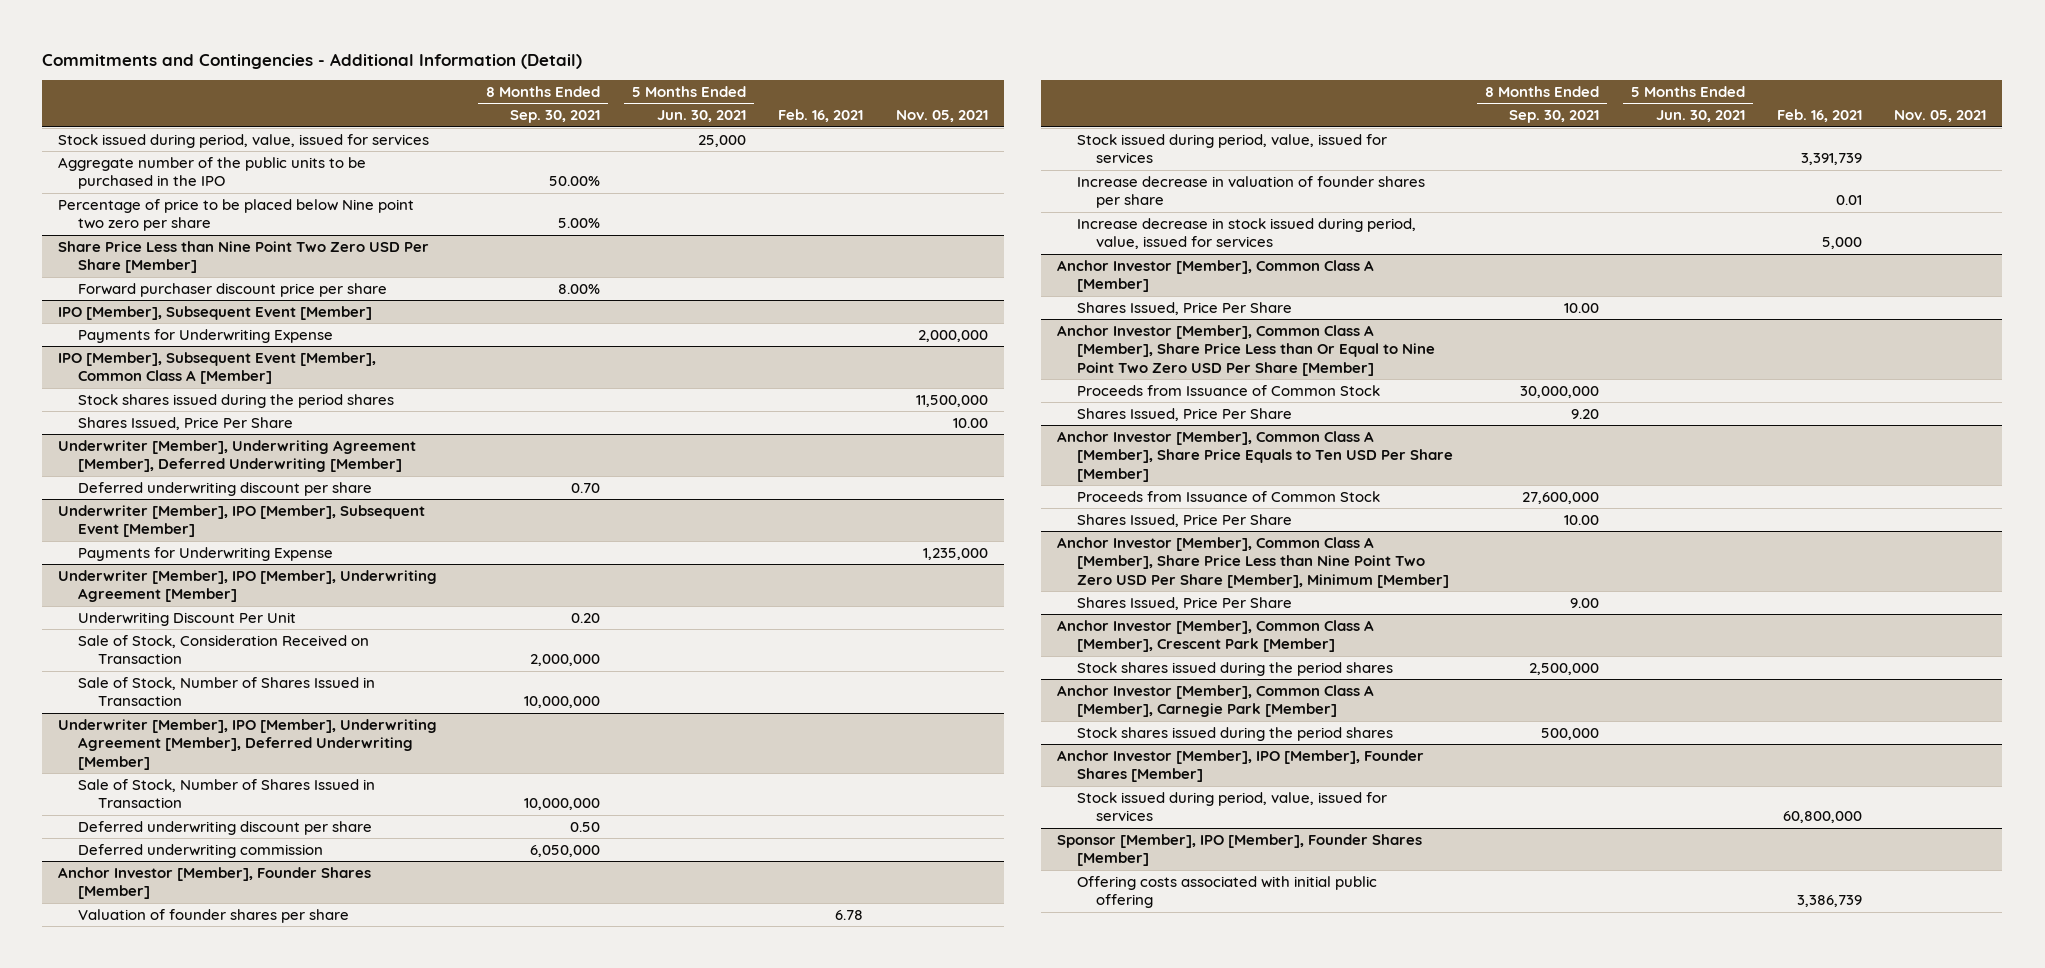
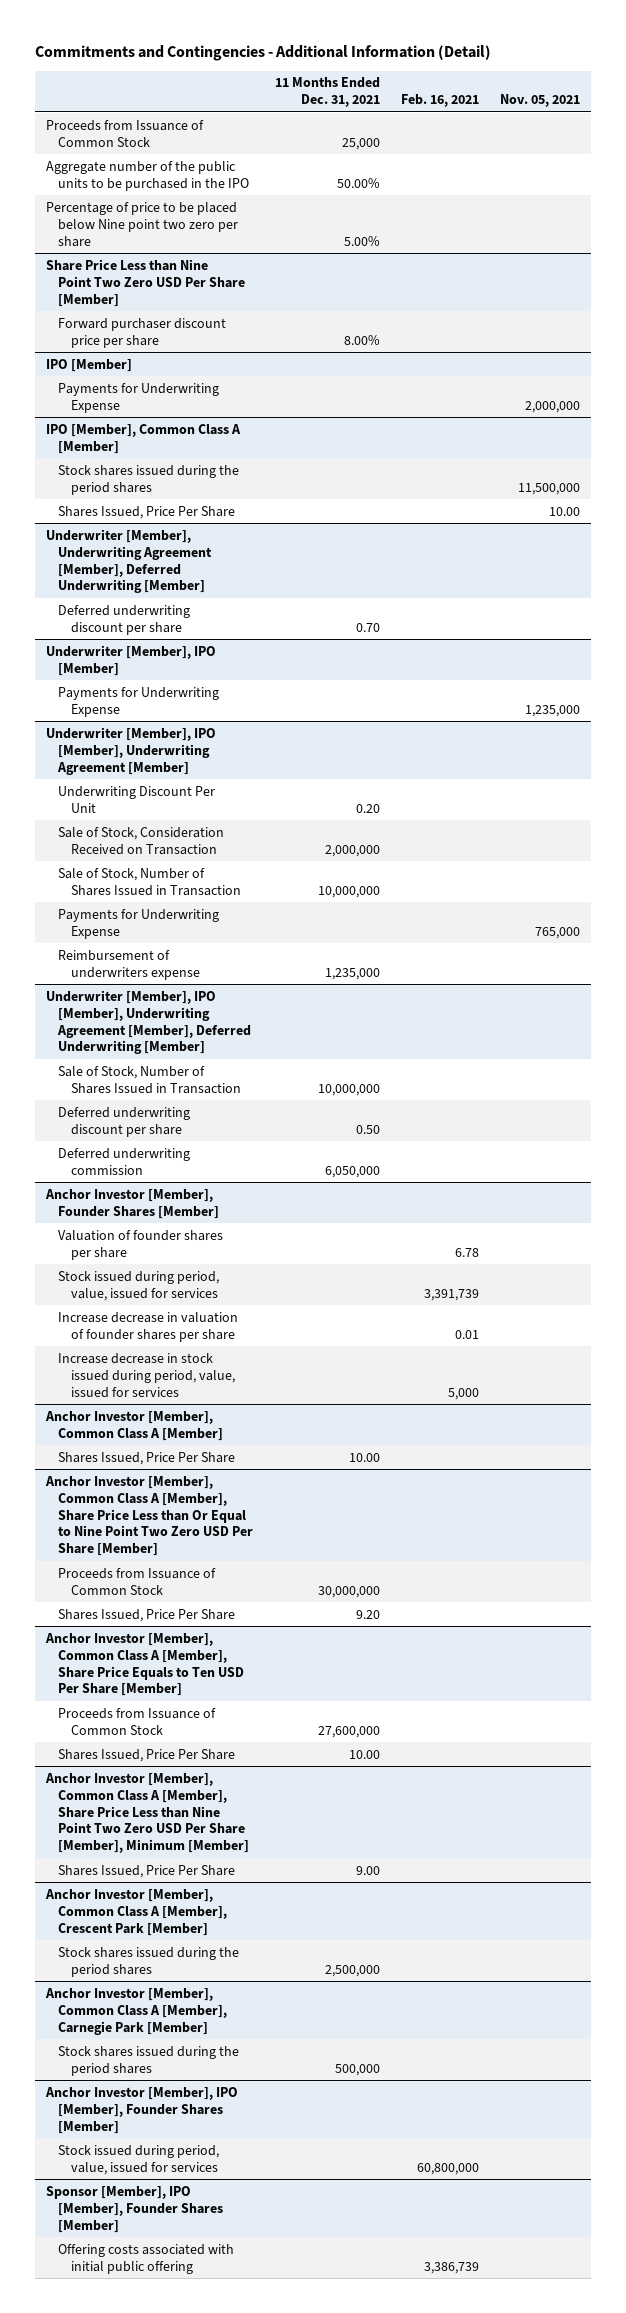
- | 8 Months Ended Sep. 30, 2021 | 5 Months Ended Jun. 30, 2021 | Feb. 16, 2021 | Nov. 05, 2021
+ | 11 Months Ended Dec. 31, 2021 | Feb. 16, 2021 | Nov. 05, 2021
- Stock issued during period, value, issued for services | | 25,000 | |
+ Proceeds from Issuance of Common Stock | 25,000 | |
- IPO [Member], Subsequent Event [Member]
+ IPO [Member]
- IPO [Member], Subsequent Event [Member], Common Class A [Member]
+ IPO [Member], Common Class A [Member]
- Underwriter [Member], IPO [Member], Subsequent Event [Member]
+ Underwriter [Member], IPO [Member]
@ Underwriter [Member], IPO [Member], Underwriting Agreement [Member]
+ Payments for Underwriting Expense | | | 765,000
+ Reimbursement of underwriters expense | 1,235,000 | |

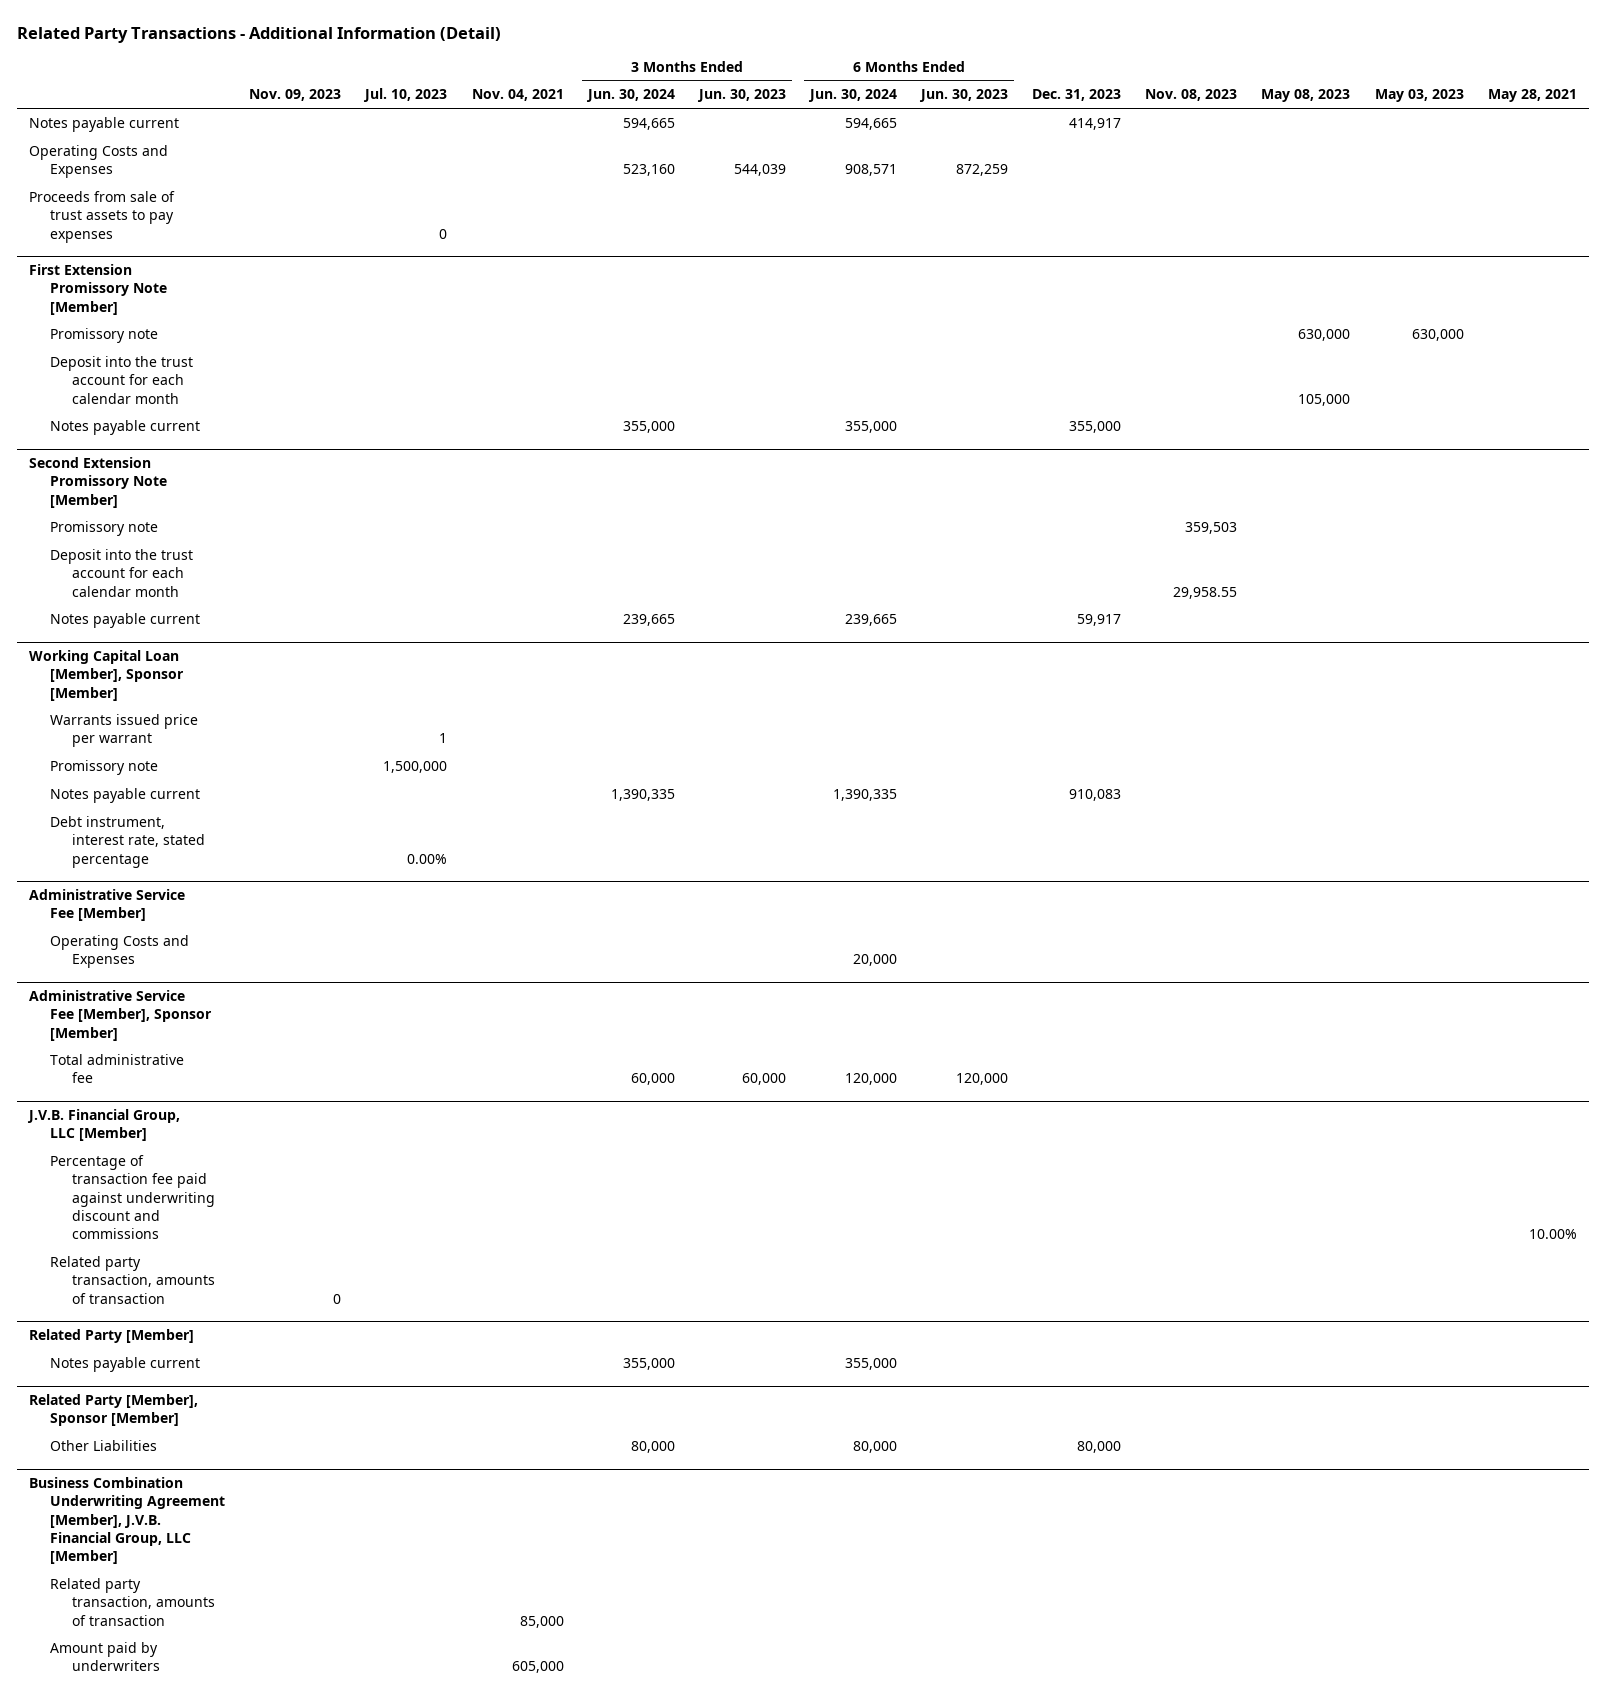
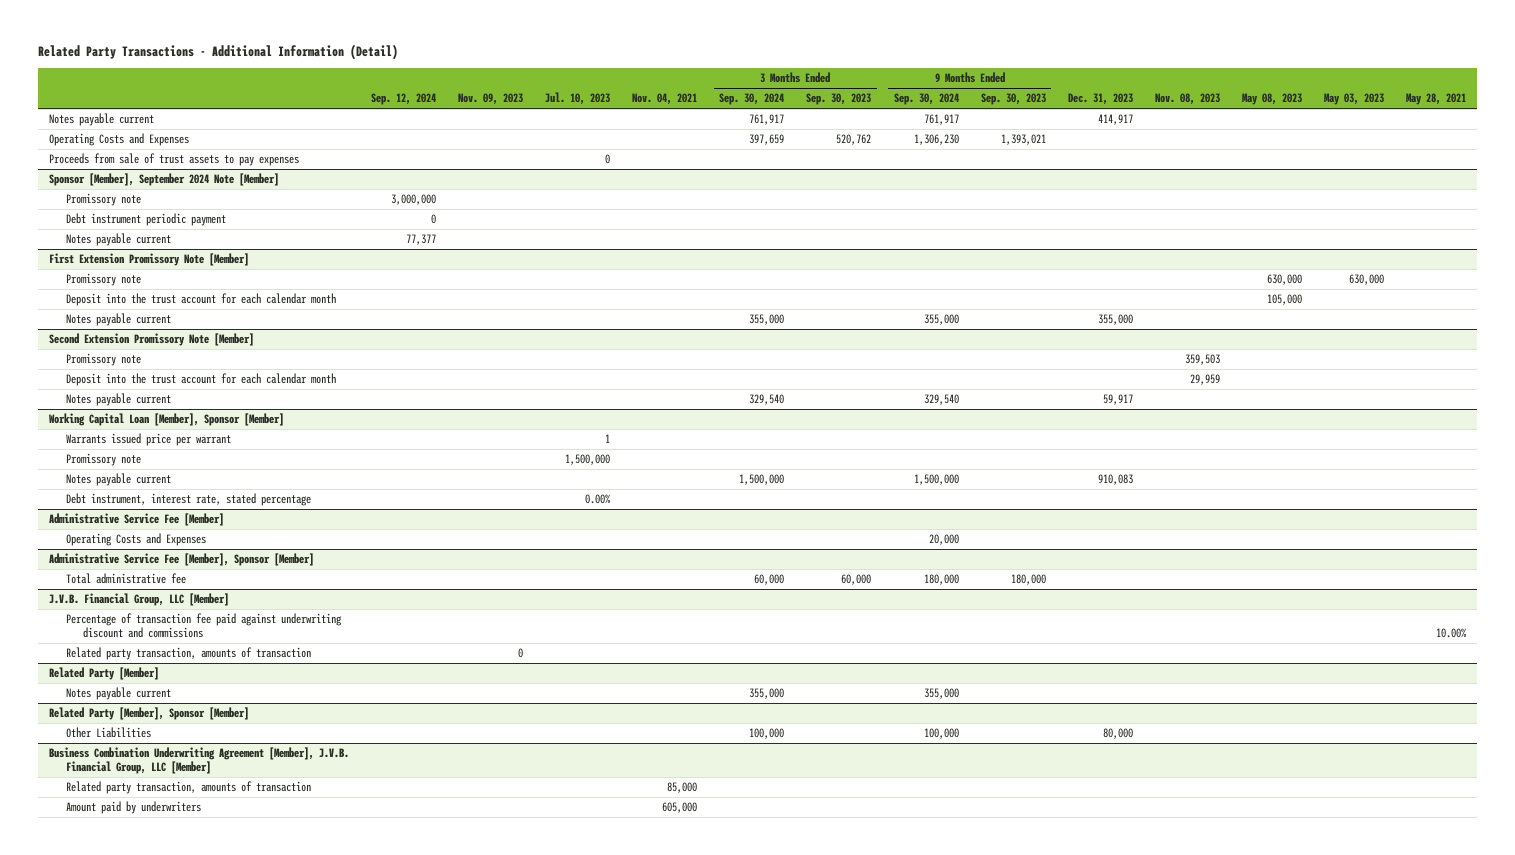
- | Nov. 09, 2023 | Jul. 10, 2023 | Nov. 04, 2021 | 3 Months Ended Jun. 30, 2024 | 3 Months Ended Jun. 30, 2023 | 6 Months Ended Jun. 30, 2024 | 6 Months Ended Jun. 30, 2023 | Dec. 31, 2023 | Nov. 08, 2023 | May 08, 2023 | May 03, 2023 | May 28, 2021
+ | Sep. 12, 2024 | Nov. 09, 2023 | Jul. 10, 2023 | Nov. 04, 2021 | 3 Months Ended Sep. 30, 2024 | 3 Months Ended Sep. 30, 2023 | 9 Months Ended Sep. 30, 2024 | 9 Months Ended Sep. 30, 2023 | Dec. 31, 2023 | Nov. 08, 2023 | May 08, 2023 | May 03, 2023 | May 28, 2021
+ Sponsor [Member], September 2024 Note [Member]
+ Promissory note | 3,000,000 | | | | | | | | | | | |
+ Debt instrument periodic payment | 0 | | | | | | | | | | | |
+ Notes payable current | 77,377 | | | | | | | | | | | |
@ Second Extension Promissory Note [Member]
- Deposit into the trust account for each calendar month | | | | | | | | | 29,958.55 | | |
+ Deposit into the trust account for each calendar month | | | | | | | | | | 29,959 | | |

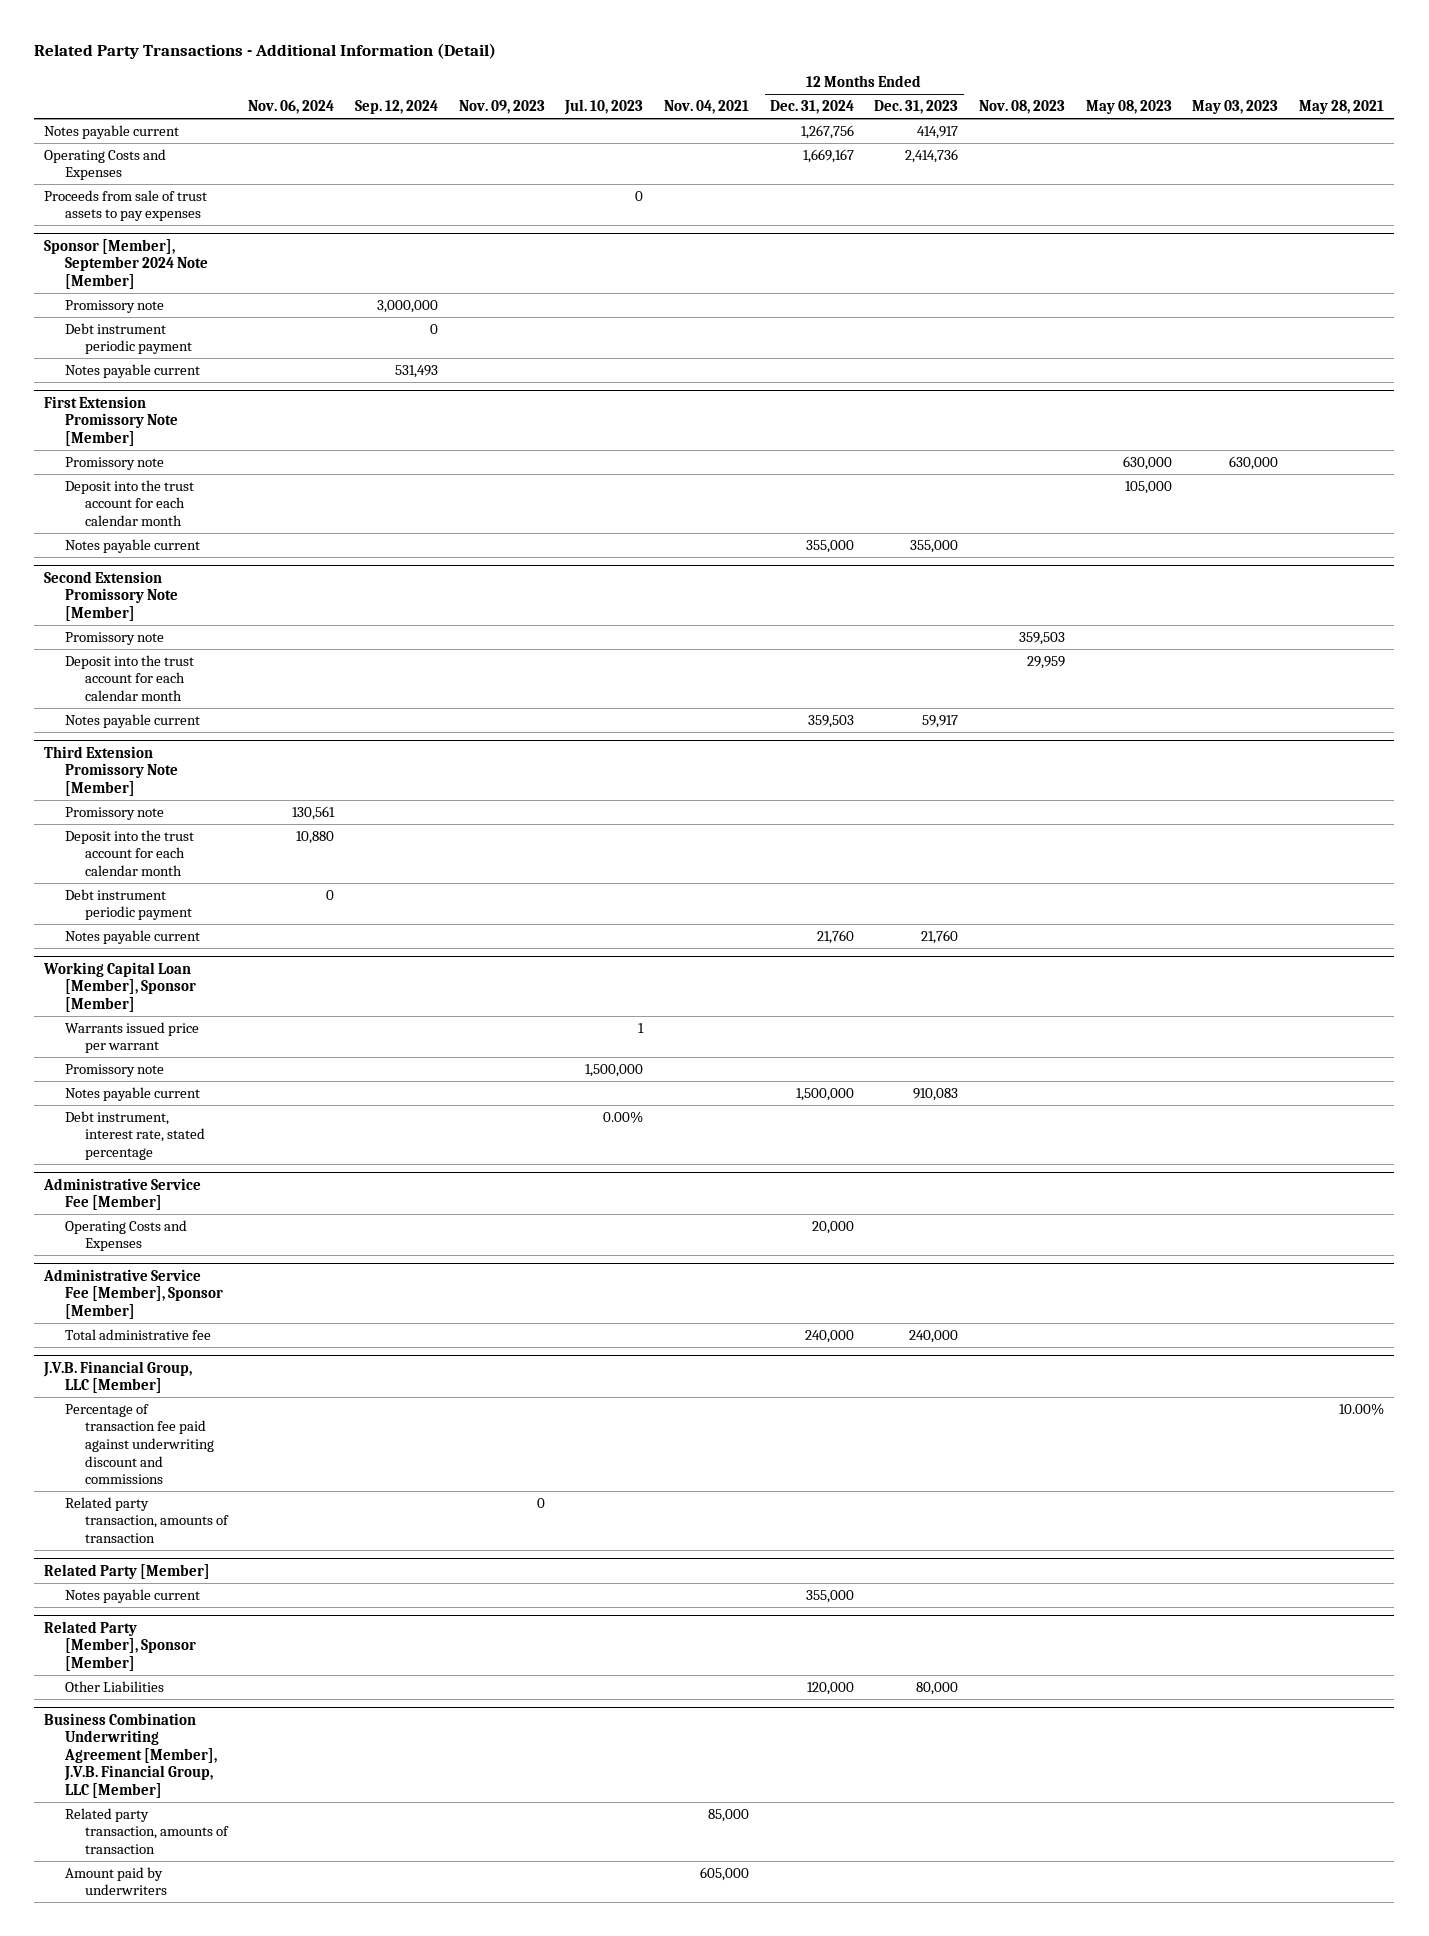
- | Sep. 12, 2024 | Nov. 09, 2023 | Jul. 10, 2023 | Nov. 04, 2021 | 3 Months Ended Sep. 30, 2024 | 3 Months Ended Sep. 30, 2023 | 9 Months Ended Sep. 30, 2024 | 9 Months Ended Sep. 30, 2023 | Dec. 31, 2023 | Nov. 08, 2023 | May 08, 2023 | May 03, 2023 | May 28, 2021
+ | Nov. 06, 2024 | Sep. 12, 2024 | Nov. 09, 2023 | Jul. 10, 2023 | Nov. 04, 2021 | 12 Months Ended Dec. 31, 2024 | 12 Months Ended Dec. 31, 2023 | Nov. 08, 2023 | May 08, 2023 | May 03, 2023 | May 28, 2021
@ Sponsor [Member], September 2024 Note [Member]
- Notes payable current | 77,377 | | | | | | | | | | | |
+ Notes payable current | | 531,493 | | | | | | | | |
+ Third Extension Promissory Note [Member]
+ Promissory note | 130,561 | | | | | | | | | |
+ Deposit into the trust account for each calendar month | 10,880 | | | | | | | | | |
+ Debt instrument periodic payment | 0 | | | | | | | | | |
+ Notes payable current | | | | | | 21,760 | 21,760 | | | |

